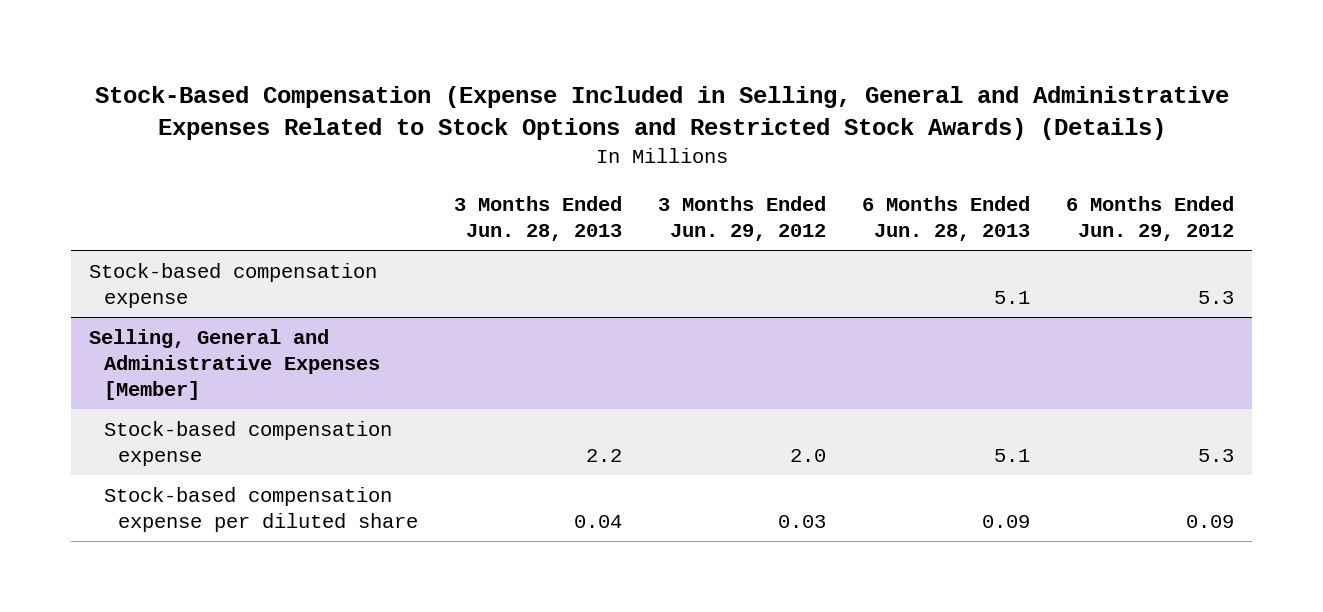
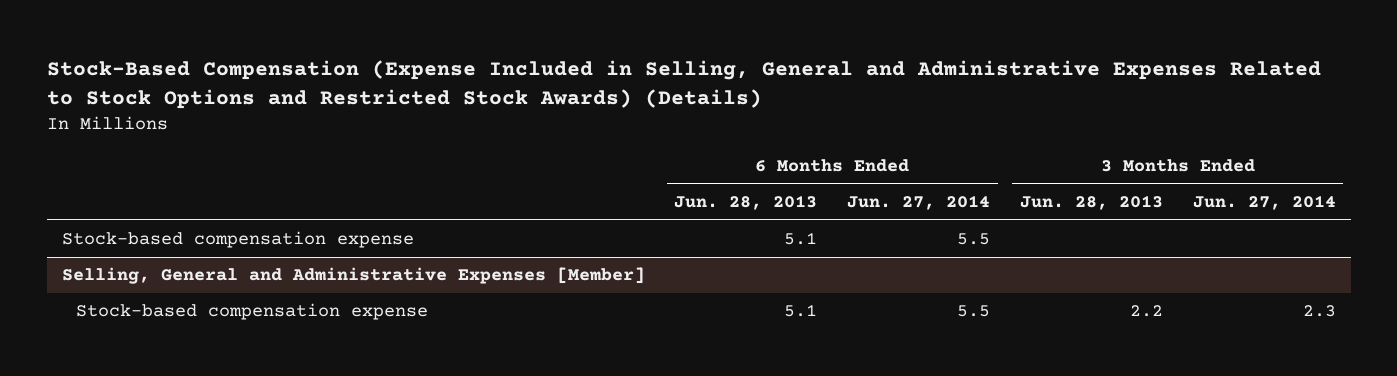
- | 3 Months Ended Jun. 28, 2013 | 3 Months Ended Jun. 29, 2012 | 6 Months Ended Jun. 28, 2013 | 6 Months Ended Jun. 29, 2012
+ | 6 Months Ended Jun. 28, 2013 | 6 Months Ended Jun. 27, 2014 | 3 Months Ended Jun. 28, 2013 | 3 Months Ended Jun. 27, 2014
@ Selling, General and Administrative Expenses [Member]
- Stock-based compensation expense per diluted share | 0.04 | 0.03 | 0.09 | 0.09

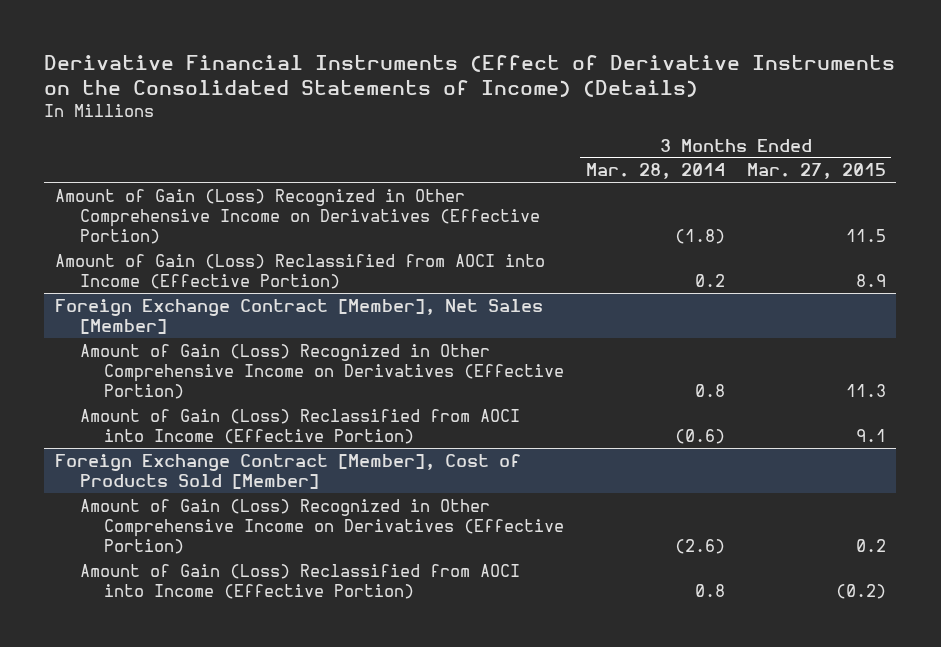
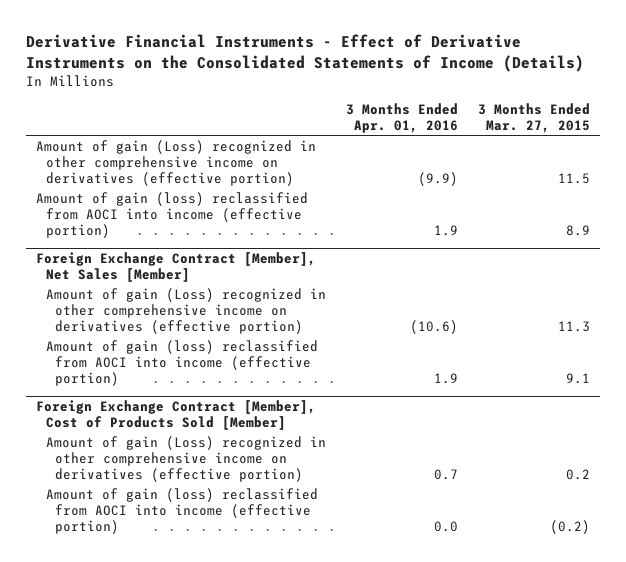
- Derivative Financial Instruments (Effect of Derivative Instruments on the Consolidated Statements of Income) (Details)
+ Derivative Financial Instruments - Effect of Derivative Instruments on the Consolidated Statements of Income (Details)
- | 3 Months Ended Mar. 28, 2014 | 3 Months Ended Mar. 27, 2015
+ | 3 Months Ended Apr. 01, 2016 | 3 Months Ended Mar. 27, 2015
- Amount of Gain (Loss) Recognized in Other Comprehensive Income on Derivatives (Effective Portion) | (1.8) | 11.5
- Amount of Gain (Loss) Reclassified from AOCI into Income (Effective Portion) | 0.2 | 8.9
+ Amount of gain (Loss) recognized in other comprehensive income on derivatives (effective portion) | (9.9) | 11.5
+ Amount of gain (loss) reclassified from AOCI into income (effective portion) | 1.9 | 8.9
@ Foreign Exchange Contract [Member], Net Sales [Member]
- Amount of Gain (Loss) Recognized in Other Comprehensive Income on Derivatives (Effective Portion) | 0.8 | 11.3
- Amount of Gain (Loss) Reclassified from AOCI into Income (Effective Portion) | (0.6) | 9.1
+ Amount of gain (Loss) recognized in other comprehensive income on derivatives (effective portion) | (10.6) | 11.3
+ Amount of gain (loss) reclassified from AOCI into income (effective portion) | 1.9 | 9.1
@ Foreign Exchange Contract [Member], Cost of Products Sold [Member]
- Amount of Gain (Loss) Recognized in Other Comprehensive Income on Derivatives (Effective Portion) | (2.6) | 0.2
- Amount of Gain (Loss) Reclassified from AOCI into Income (Effective Portion) | 0.8 | (0.2)
+ Amount of gain (Loss) recognized in other comprehensive income on derivatives (effective portion) | 0.7 | 0.2
+ Amount of gain (loss) reclassified from AOCI into income (effective portion) | 0.0 | (0.2)

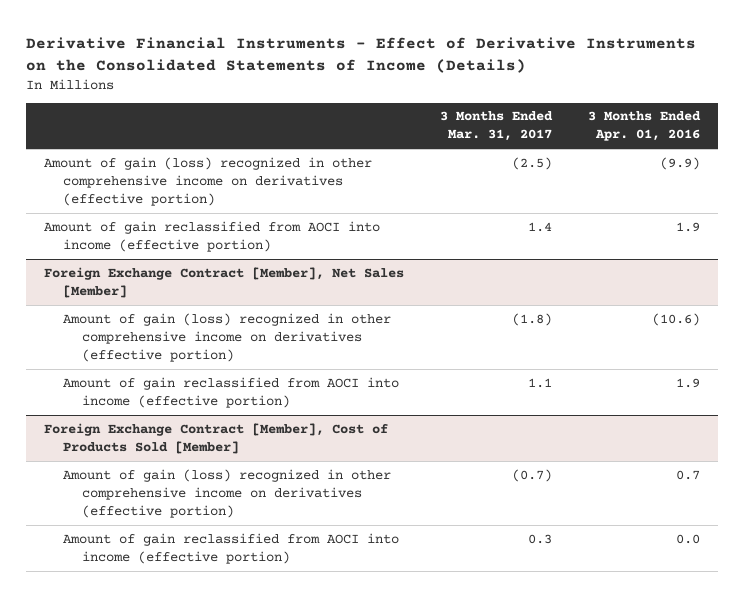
- | 3 Months Ended Apr. 01, 2016 | 3 Months Ended Mar. 27, 2015
+ | 3 Months Ended Mar. 31, 2017 | 3 Months Ended Apr. 01, 2016
- Amount of gain (Loss) recognized in other comprehensive income on derivatives (effective portion) | (9.9) | 11.5
- Amount of gain (loss) reclassified from AOCI into income (effective portion) | 1.9 | 8.9
+ Amount of gain (loss) recognized in other comprehensive income on derivatives (effective portion) | (2.5) | (9.9)
+ Amount of gain reclassified from AOCI into income (effective portion) | 1.4 | 1.9
@ Foreign Exchange Contract [Member], Net Sales [Member]
- Amount of gain (Loss) recognized in other comprehensive income on derivatives (effective portion) | (10.6) | 11.3
- Amount of gain (loss) reclassified from AOCI into income (effective portion) | 1.9 | 9.1
+ Amount of gain (loss) recognized in other comprehensive income on derivatives (effective portion) | (1.8) | (10.6)
+ Amount of gain reclassified from AOCI into income (effective portion) | 1.1 | 1.9
@ Foreign Exchange Contract [Member], Cost of Products Sold [Member]
- Amount of gain (Loss) recognized in other comprehensive income on derivatives (effective portion) | 0.7 | 0.2
- Amount of gain (loss) reclassified from AOCI into income (effective portion) | 0.0 | (0.2)
+ Amount of gain (loss) recognized in other comprehensive income on derivatives (effective portion) | (0.7) | 0.7
+ Amount of gain reclassified from AOCI into income (effective portion) | 0.3 | 0.0

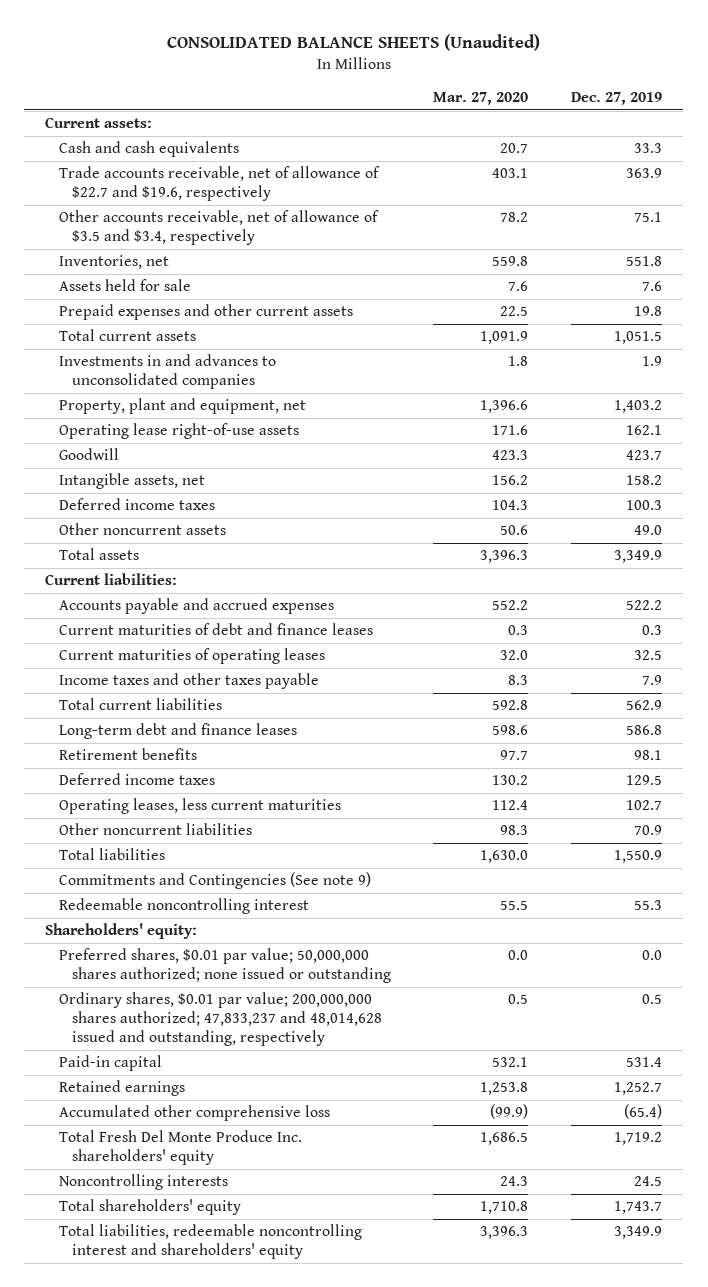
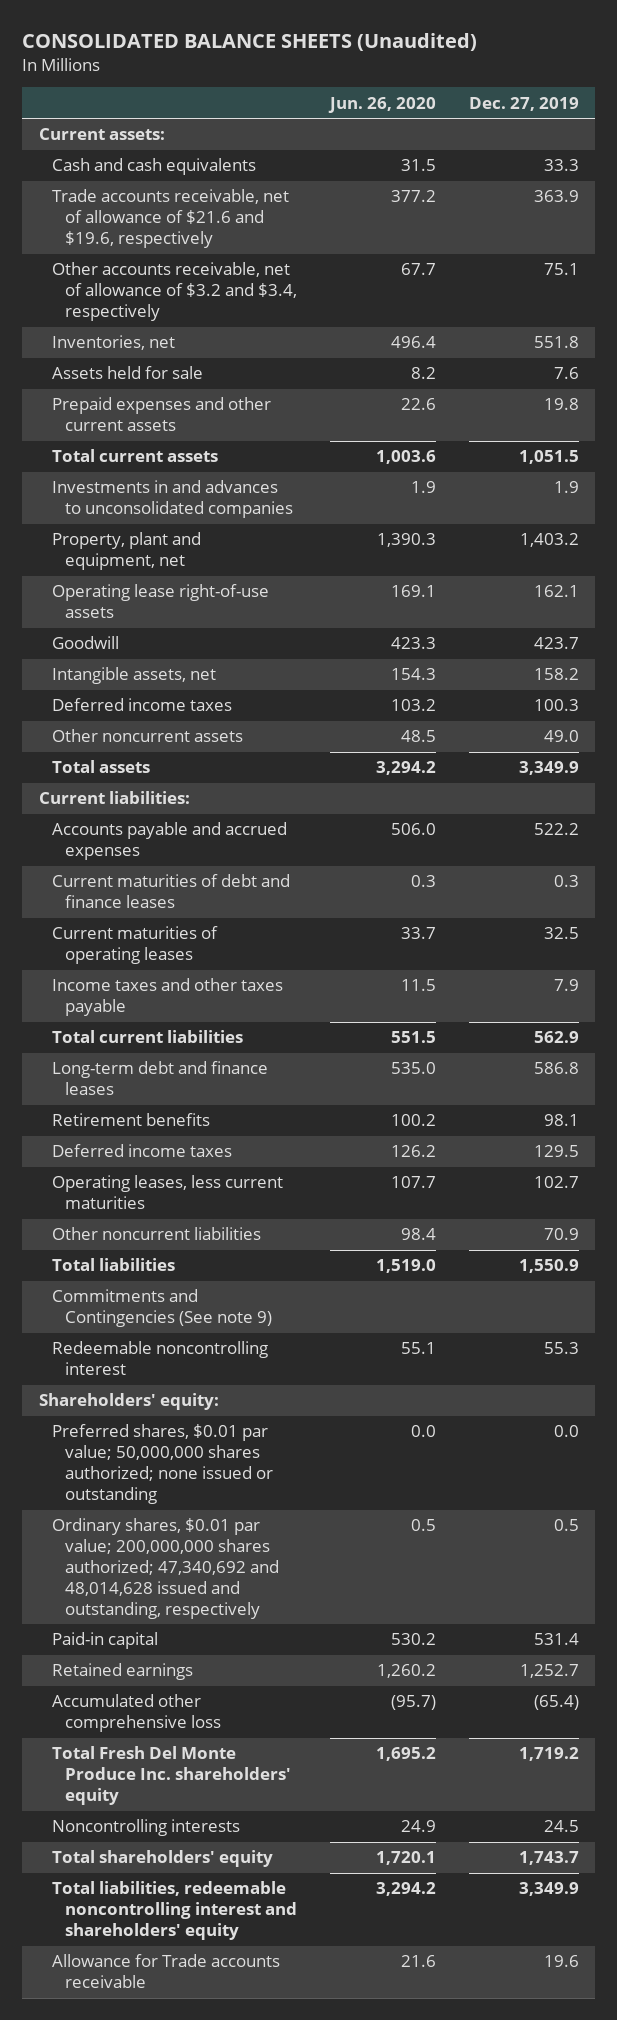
- | Mar. 27, 2020 | Dec. 27, 2019
+ | Jun. 26, 2020 | Dec. 27, 2019
- Trade accounts receivable, net of allowance of $22.7 and $19.6, respectively | 403.1 | 363.9
- Other accounts receivable, net of allowance of $3.5 and $3.4, respectively | 78.2 | 75.1
+ Trade accounts receivable, net of allowance of $21.6 and $19.6, respectively | 377.2 | 363.9
+ Other accounts receivable, net of allowance of $3.2 and $3.4, respectively | 67.7 | 75.1
- Ordinary shares, $0.01 par value; 200,000,000 shares authorized; 47,833,237 and 48,014,628 issued and outstanding, respectively | 0.5 | 0.5
+ Ordinary shares, $0.01 par value; 200,000,000 shares authorized; 47,340,692 and 48,014,628 issued and outstanding, respectively | 0.5 | 0.5
+ Allowance for Trade accounts receivable | 21.6 | 19.6

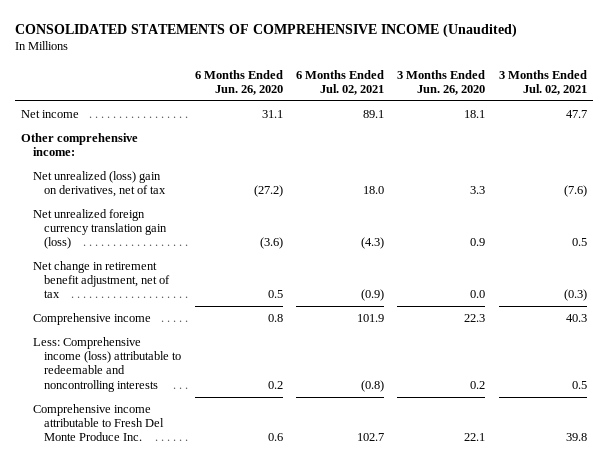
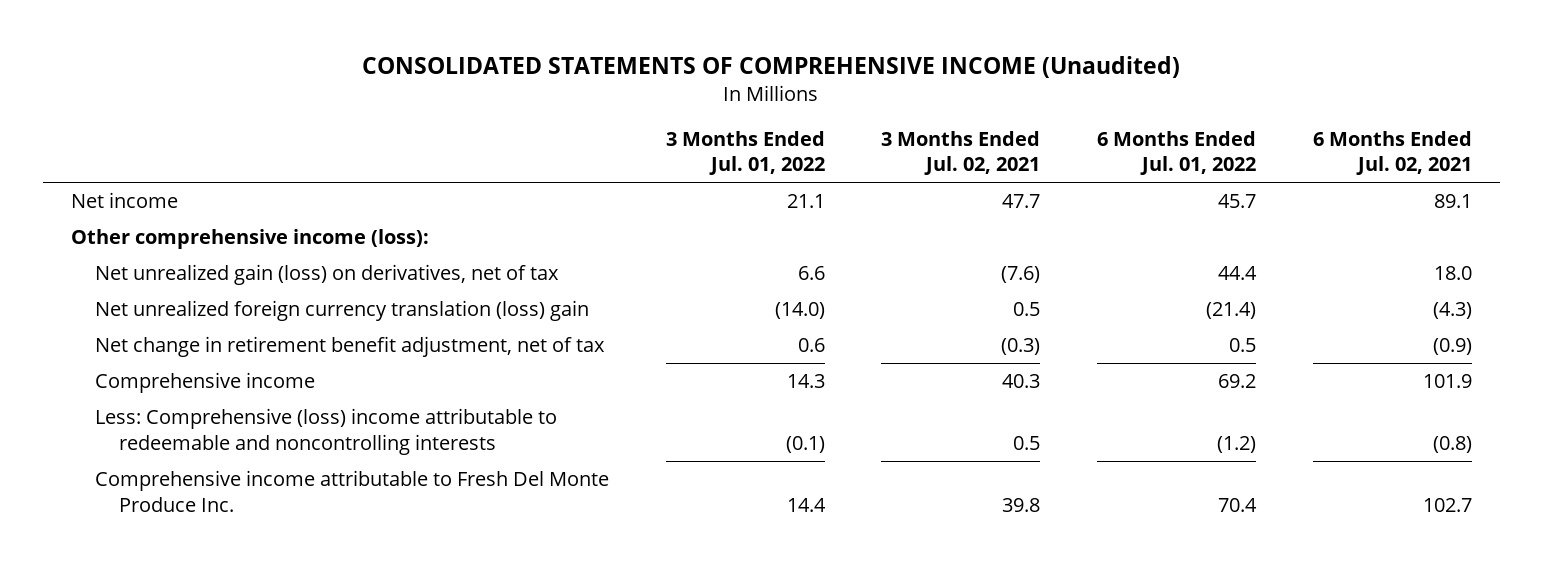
- | 6 Months Ended Jun. 26, 2020 | 6 Months Ended Jul. 02, 2021 | 3 Months Ended Jun. 26, 2020 | 3 Months Ended Jul. 02, 2021
+ | 3 Months Ended Jul. 01, 2022 | 3 Months Ended Jul. 02, 2021 | 6 Months Ended Jul. 01, 2022 | 6 Months Ended Jul. 02, 2021
- Other comprehensive income:
- Net unrealized (loss) gain on derivatives, net of tax | (27.2) | 18.0 | 3.3 | (7.6)
- Net unrealized foreign currency translation gain (loss) | (3.6) | (4.3) | 0.9 | 0.5
+ Other comprehensive income (loss):
+ Net unrealized gain (loss) on derivatives, net of tax | 6.6 | (7.6) | 44.4 | 18.0
+ Net unrealized foreign currency translation (loss) gain | (14.0) | 0.5 | (21.4) | (4.3)
- Less: Comprehensive income (loss) attributable to redeemable and noncontrolling interests | 0.2 | (0.8) | 0.2 | 0.5
+ Less: Comprehensive (loss) income attributable to redeemable and noncontrolling interests | (0.1) | 0.5 | (1.2) | (0.8)

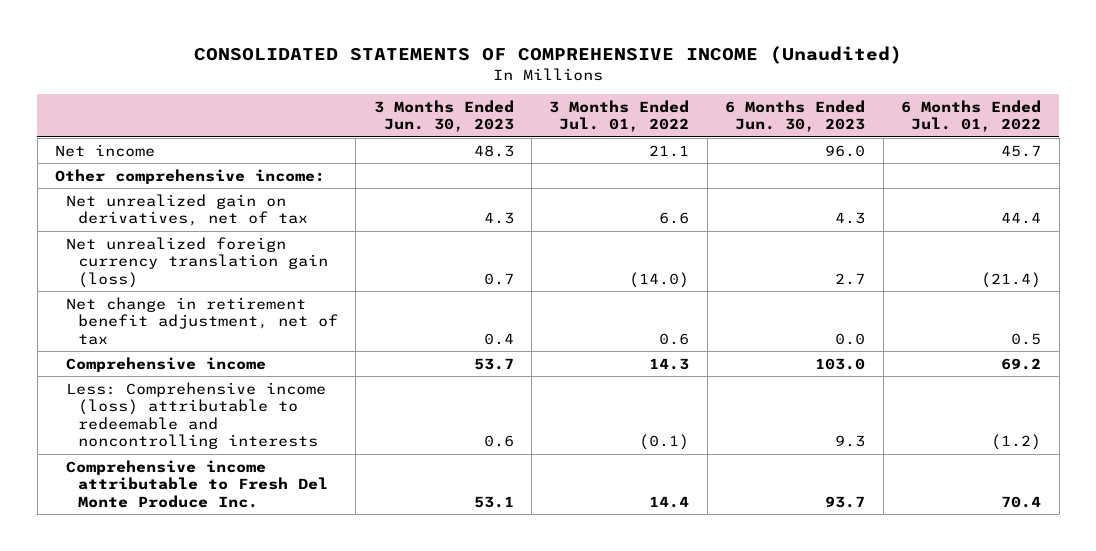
- | 3 Months Ended Jul. 01, 2022 | 3 Months Ended Jul. 02, 2021 | 6 Months Ended Jul. 01, 2022 | 6 Months Ended Jul. 02, 2021
+ | 3 Months Ended Jun. 30, 2023 | 3 Months Ended Jul. 01, 2022 | 6 Months Ended Jun. 30, 2023 | 6 Months Ended Jul. 01, 2022
- Other comprehensive income (loss):
- Net unrealized gain (loss) on derivatives, net of tax | 6.6 | (7.6) | 44.4 | 18.0
- Net unrealized foreign currency translation (loss) gain | (14.0) | 0.5 | (21.4) | (4.3)
+ Other comprehensive income:
+ Net unrealized gain on derivatives, net of tax | 4.3 | 6.6 | 4.3 | 44.4
+ Net unrealized foreign currency translation gain (loss) | 0.7 | (14.0) | 2.7 | (21.4)
- Less: Comprehensive (loss) income attributable to redeemable and noncontrolling interests | (0.1) | 0.5 | (1.2) | (0.8)
+ Less: Comprehensive income (loss) attributable to redeemable and noncontrolling interests | 0.6 | (0.1) | 9.3 | (1.2)

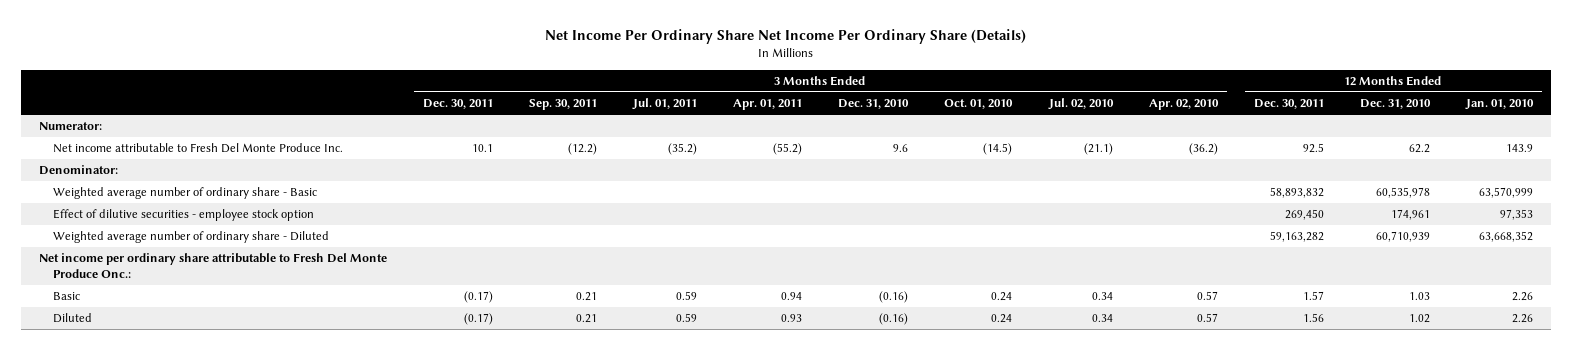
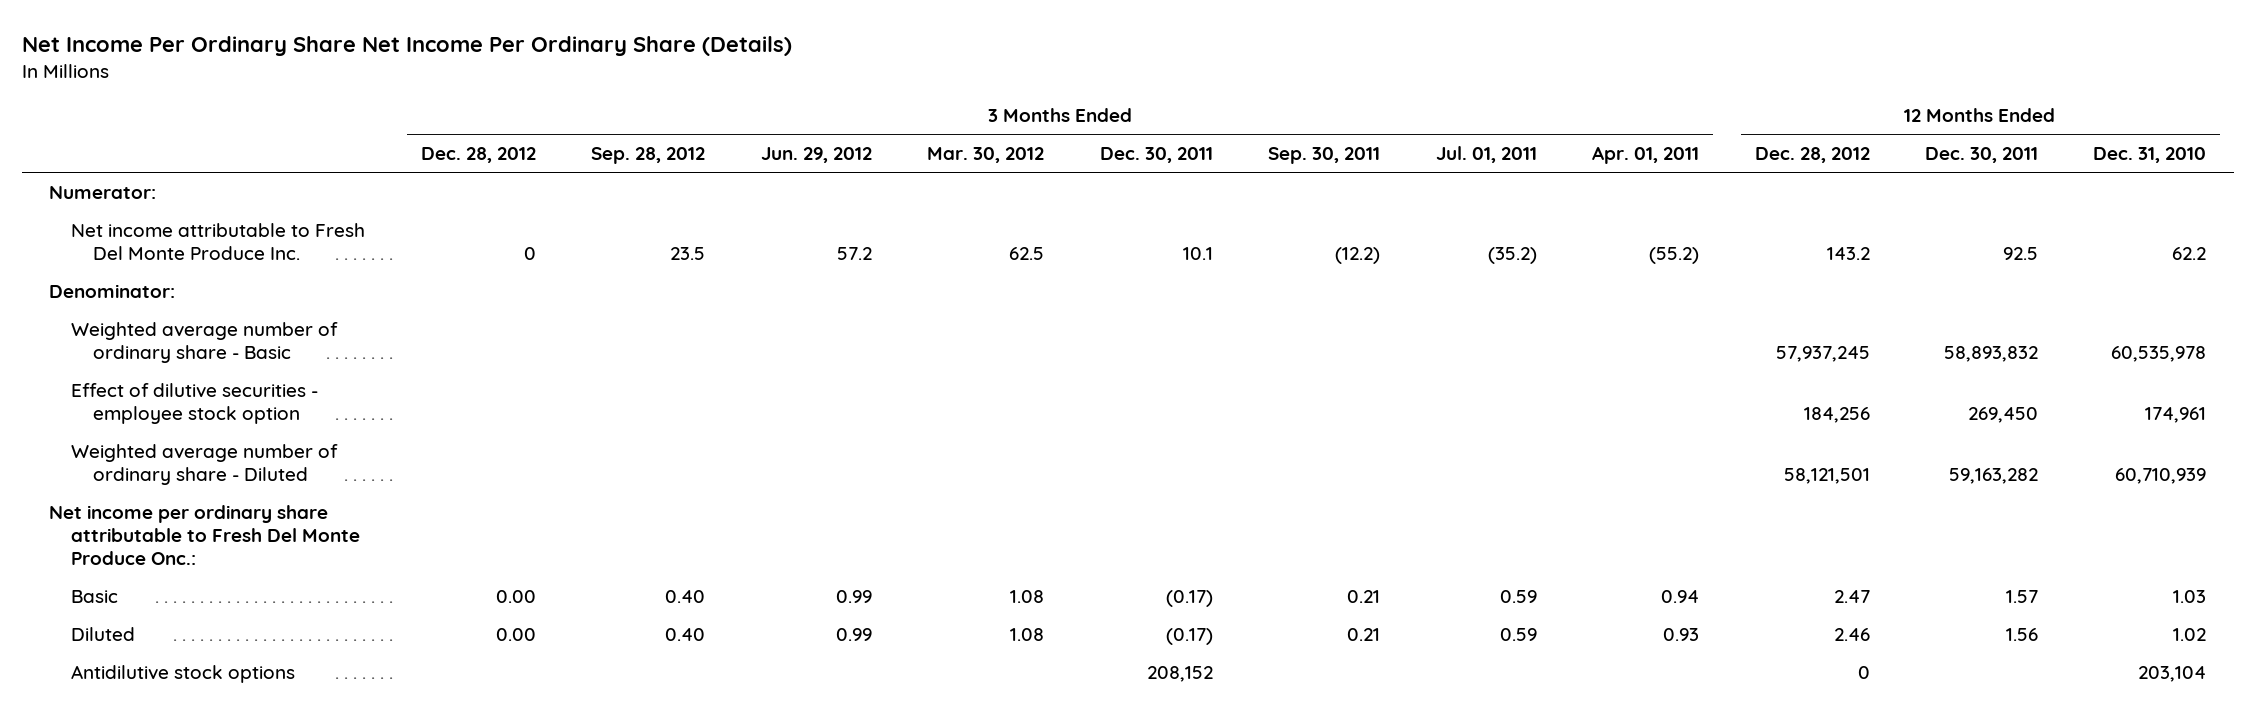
- | 3 Months Ended Dec. 30, 2011 | 3 Months Ended Sep. 30, 2011 | 3 Months Ended Jul. 01, 2011 | 3 Months Ended Apr. 01, 2011 | 3 Months Ended Dec. 31, 2010 | 3 Months Ended Oct. 01, 2010 | 3 Months Ended Jul. 02, 2010 | 3 Months Ended Apr. 02, 2010 | 12 Months Ended Dec. 30, 2011 | 12 Months Ended Dec. 31, 2010 | 12 Months Ended Jan. 01, 2010
+ | 3 Months Ended Dec. 28, 2012 | 3 Months Ended Sep. 28, 2012 | 3 Months Ended Jun. 29, 2012 | 3 Months Ended Mar. 30, 2012 | 3 Months Ended Dec. 30, 2011 | 3 Months Ended Sep. 30, 2011 | 3 Months Ended Jul. 01, 2011 | 3 Months Ended Apr. 01, 2011 | 12 Months Ended Dec. 28, 2012 | 12 Months Ended Dec. 30, 2011 | 12 Months Ended Dec. 31, 2010
+ Antidilutive stock options | | | | | 208,152 | | | | 0 | | 203,104

